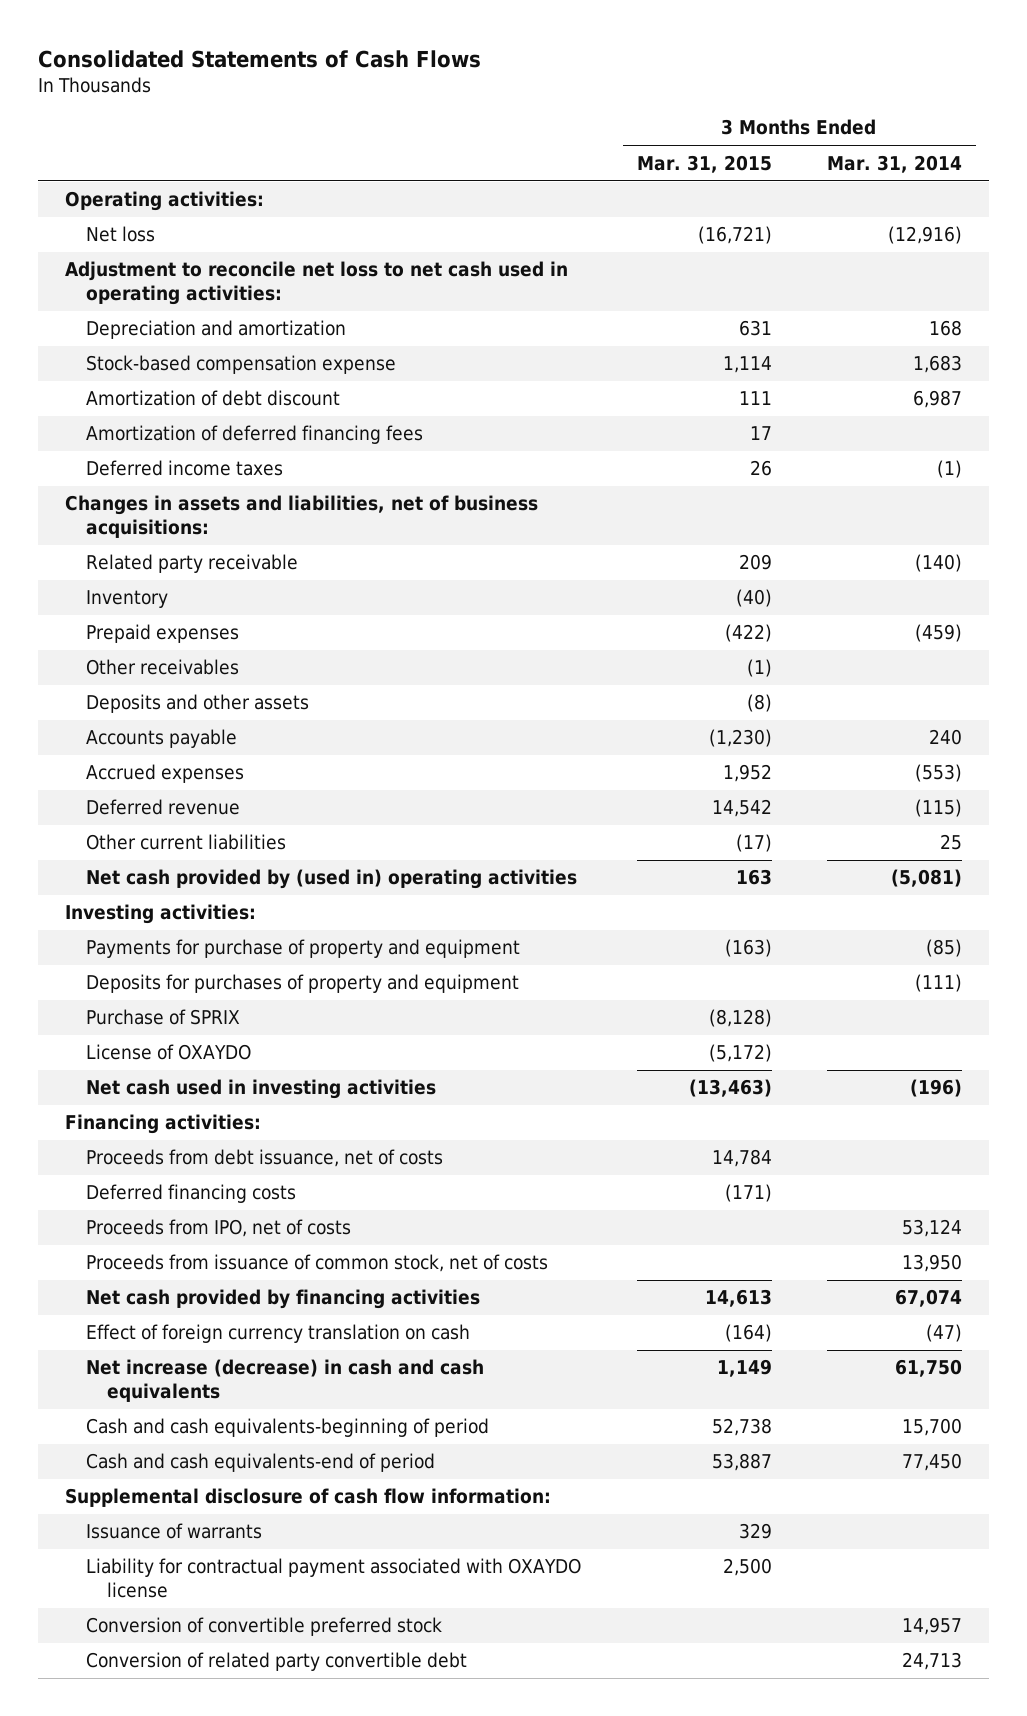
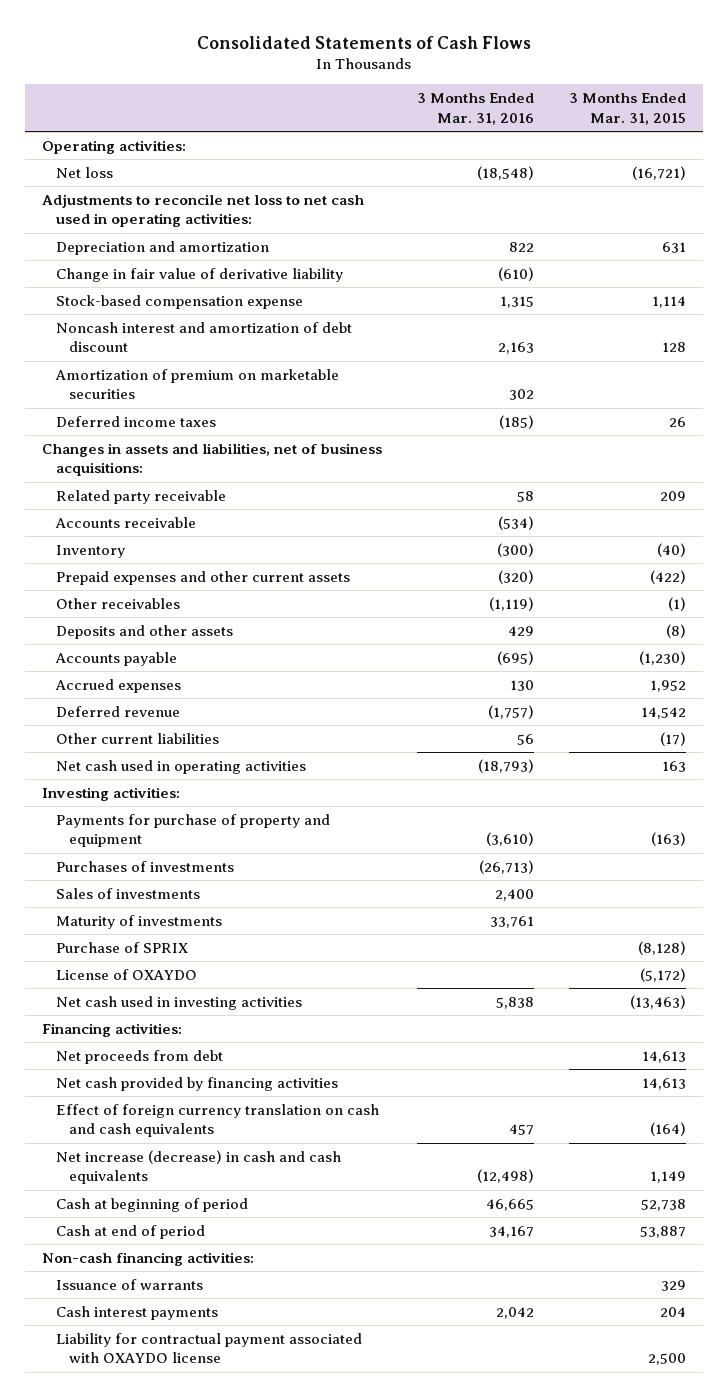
- | 3 Months Ended Mar. 31, 2015 | 3 Months Ended Mar. 31, 2014
+ | 3 Months Ended Mar. 31, 2016 | 3 Months Ended Mar. 31, 2015
- Adjustment to reconcile net loss to net cash used in operating activities:
+ Adjustments to reconcile net loss to net cash used in operating activities:
+ Change in fair value of derivative liability | (610) |
- Amortization of debt discount | 111 | 6,987
- Amortization of deferred financing fees | 17 |
+ Noncash interest and amortization of debt discount | 2,163 | 128
+ Amortization of premium on marketable securities | 302 |
+ Accounts receivable | (534) |
- Prepaid expenses | (422) | (459)
+ Prepaid expenses and other current assets | (320) | (422)
- Net cash provided by (used in) operating activities | 163 | (5,081)
+ Net cash used in operating activities | (18,793) | 163
- Deposits for purchases of property and equipment | | (111)
+ Purchases of investments | (26,713) |
+ Sales of investments | 2,400 |
+ Maturity of investments | 33,761 |
- Proceeds from debt issuance, net of costs | 14,784 |
- Deferred financing costs | (171) |
- Proceeds from IPO, net of costs | | 53,124
- Proceeds from issuance of common stock, net of costs | | 13,950
+ Net proceeds from debt | | 14,613
- Effect of foreign currency translation on cash | (164) | (47)
+ Effect of foreign currency translation on cash and cash equivalents | 457 | (164)
- Cash and cash equivalents-beginning of period | 52,738 | 15,700
- Cash and cash equivalents-end of period | 53,887 | 77,450
- Supplemental disclosure of cash flow information:
+ Cash at beginning of period | 46,665 | 52,738
+ Cash at end of period | 34,167 | 53,887
+ Non-cash financing activities:
+ Cash interest payments | 2,042 | 204
- Conversion of convertible preferred stock | | 14,957
- Conversion of related party convertible debt | | 24,713

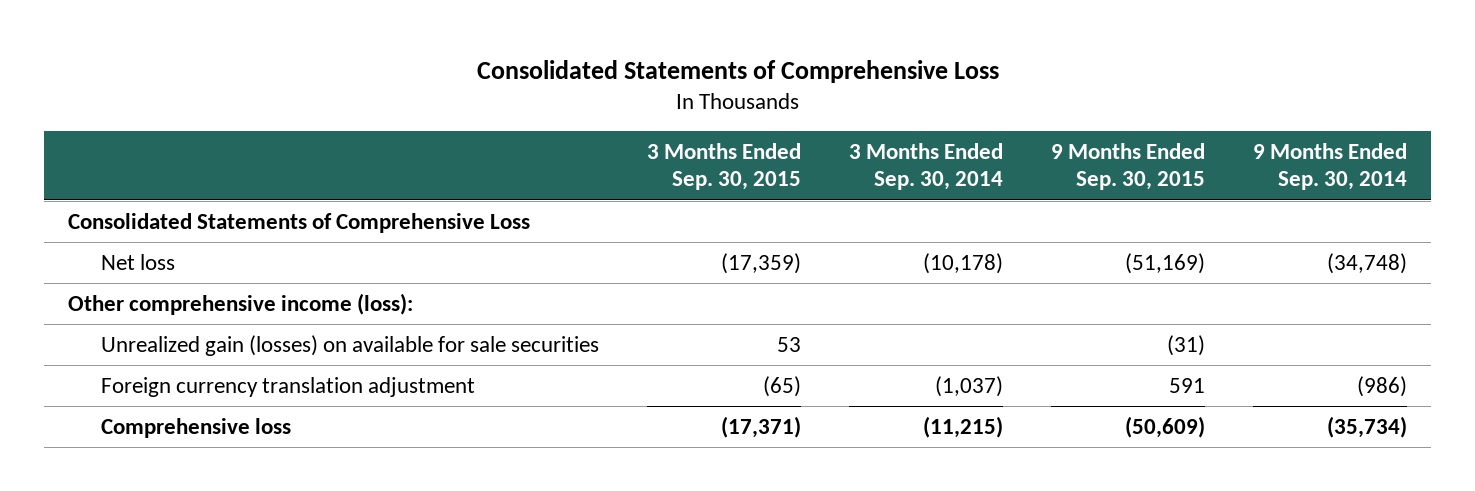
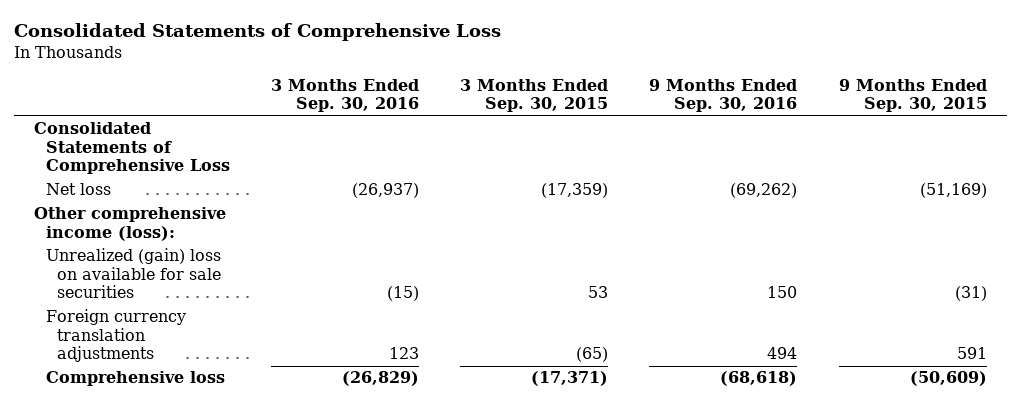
- | 3 Months Ended Sep. 30, 2015 | 3 Months Ended Sep. 30, 2014 | 9 Months Ended Sep. 30, 2015 | 9 Months Ended Sep. 30, 2014
+ | 3 Months Ended Sep. 30, 2016 | 3 Months Ended Sep. 30, 2015 | 9 Months Ended Sep. 30, 2016 | 9 Months Ended Sep. 30, 2015
- Unrealized gain (losses) on available for sale securities | 53 | | (31) |
- Foreign currency translation adjustment | (65) | (1,037) | 591 | (986)
+ Unrealized (gain) loss on available for sale securities | (15) | 53 | 150 | (31)
+ Foreign currency translation adjustments | 123 | (65) | 494 | 591

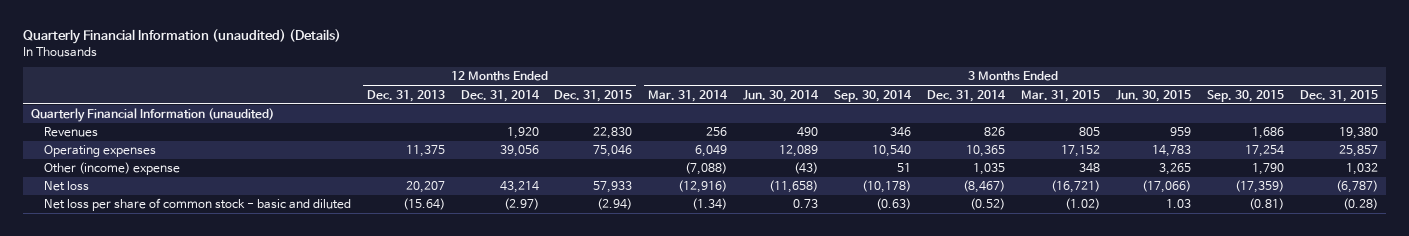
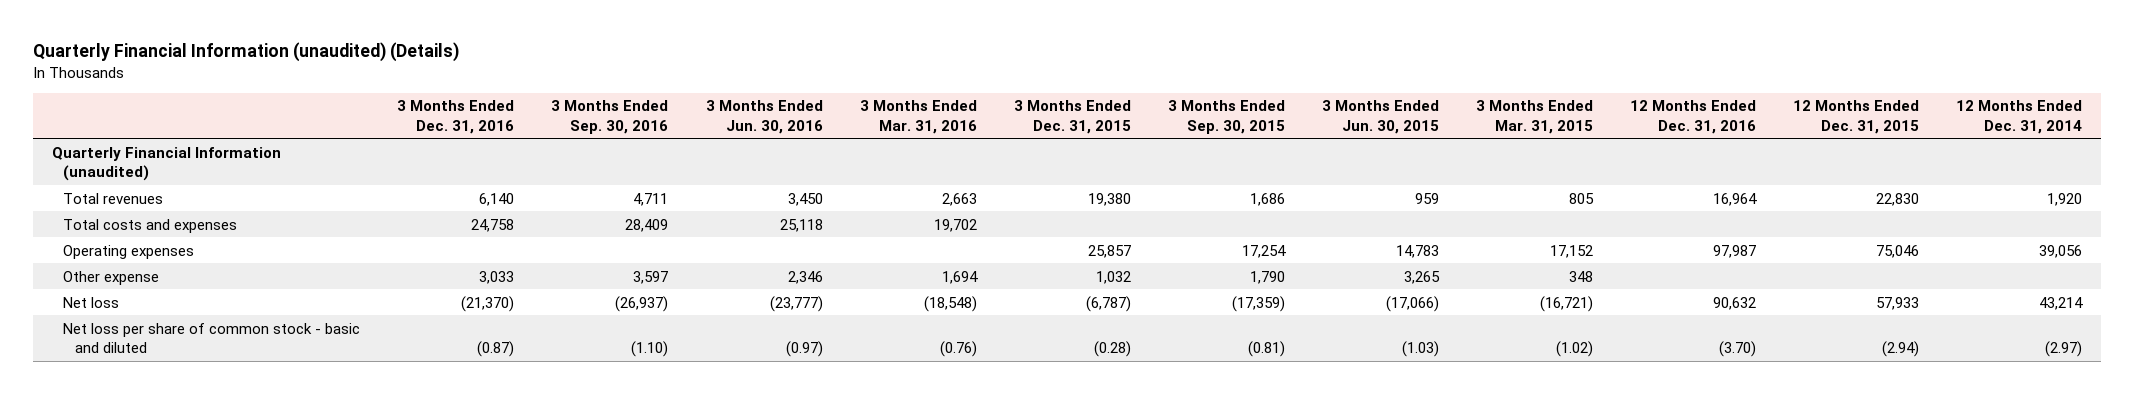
- | 12 Months Ended Dec. 31, 2013 | 12 Months Ended Dec. 31, 2014 | 12 Months Ended Dec. 31, 2015 | 3 Months Ended Mar. 31, 2014 | 3 Months Ended Jun. 30, 2014 | 3 Months Ended Sep. 30, 2014 | 3 Months Ended Dec. 31, 2014 | 3 Months Ended Mar. 31, 2015 | 3 Months Ended Jun. 30, 2015 | 3 Months Ended Sep. 30, 2015 | 3 Months Ended Dec. 31, 2015
+ | 3 Months Ended Dec. 31, 2016 | 3 Months Ended Sep. 30, 2016 | 3 Months Ended Jun. 30, 2016 | 3 Months Ended Mar. 31, 2016 | 3 Months Ended Dec. 31, 2015 | 3 Months Ended Sep. 30, 2015 | 3 Months Ended Jun. 30, 2015 | 3 Months Ended Mar. 31, 2015 | 12 Months Ended Dec. 31, 2016 | 12 Months Ended Dec. 31, 2015 | 12 Months Ended Dec. 31, 2014
- Revenues | | 1,920 | 22,830 | 256 | 490 | 346 | 826 | 805 | 959 | 1,686 | 19,380
+ Total revenues | 6,140 | 4,711 | 3,450 | 2,663 | 19,380 | 1,686 | 959 | 805 | 16,964 | 22,830 | 1,920
+ Total costs and expenses | 24,758 | 28,409 | 25,118 | 19,702 | | | | | | |
- Other (income) expense | | | | (7,088) | (43) | 51 | 1,035 | 348 | 3,265 | 1,790 | 1,032
+ Other expense | 3,033 | 3,597 | 2,346 | 1,694 | 1,032 | 1,790 | 3,265 | 348 | | |
- Net loss per share of common stock - basic and diluted | (15.64) | (2.97) | (2.94) | (1.34) | 0.73 | (0.63) | (0.52) | (1.02) | 1.03 | (0.81) | (0.28)
+ Net loss per share of common stock - basic and diluted | (0.87) | (1.10) | (0.97) | (0.76) | (0.28) | (0.81) | (1.03) | (1.02) | (3.70) | (2.94) | (2.97)

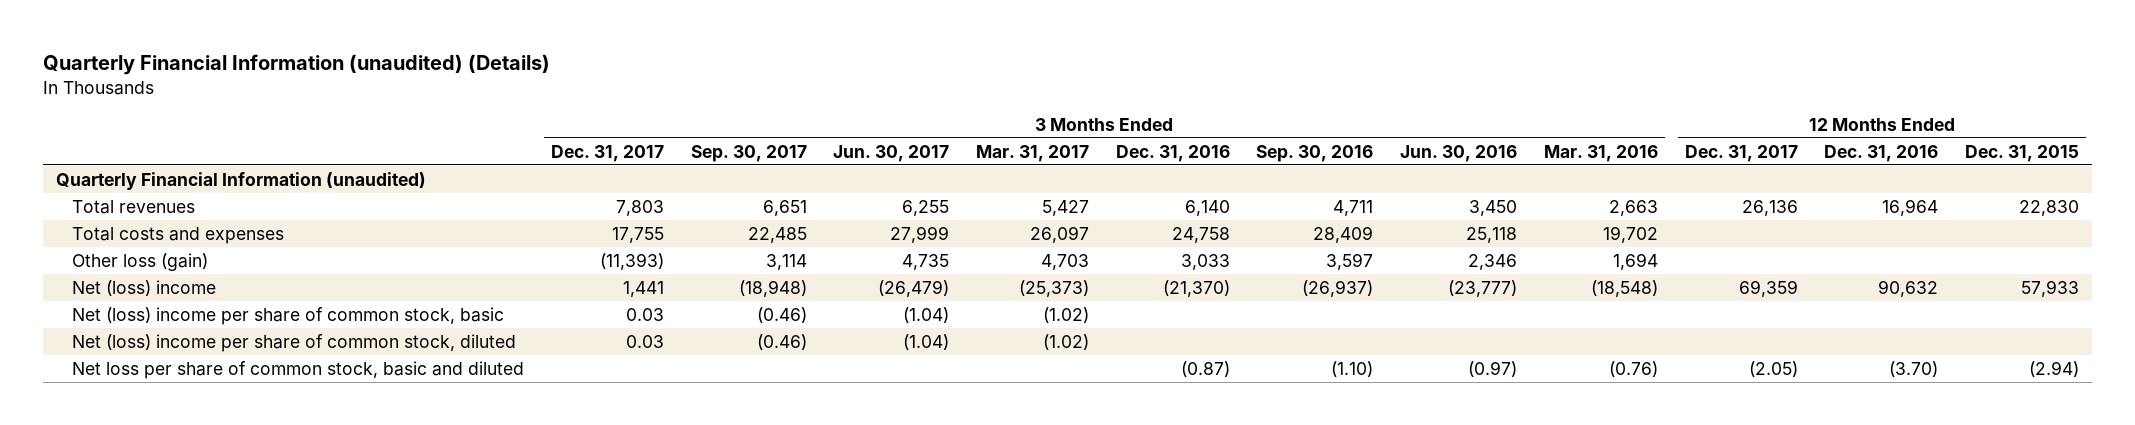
- | 3 Months Ended Dec. 31, 2016 | 3 Months Ended Sep. 30, 2016 | 3 Months Ended Jun. 30, 2016 | 3 Months Ended Mar. 31, 2016 | 3 Months Ended Dec. 31, 2015 | 3 Months Ended Sep. 30, 2015 | 3 Months Ended Jun. 30, 2015 | 3 Months Ended Mar. 31, 2015 | 12 Months Ended Dec. 31, 2016 | 12 Months Ended Dec. 31, 2015 | 12 Months Ended Dec. 31, 2014
+ | 3 Months Ended Dec. 31, 2017 | 3 Months Ended Sep. 30, 2017 | 3 Months Ended Jun. 30, 2017 | 3 Months Ended Mar. 31, 2017 | 3 Months Ended Dec. 31, 2016 | 3 Months Ended Sep. 30, 2016 | 3 Months Ended Jun. 30, 2016 | 3 Months Ended Mar. 31, 2016 | 12 Months Ended Dec. 31, 2017 | 12 Months Ended Dec. 31, 2016 | 12 Months Ended Dec. 31, 2015
- Operating expenses | | | | | 25,857 | 17,254 | 14,783 | 17,152 | 97,987 | 75,046 | 39,056
- Other expense | 3,033 | 3,597 | 2,346 | 1,694 | 1,032 | 1,790 | 3,265 | 348 | | |
- Net loss | (21,370) | (26,937) | (23,777) | (18,548) | (6,787) | (17,359) | (17,066) | (16,721) | 90,632 | 57,933 | 43,214
- Net loss per share of common stock - basic and diluted | (0.87) | (1.10) | (0.97) | (0.76) | (0.28) | (0.81) | (1.03) | (1.02) | (3.70) | (2.94) | (2.97)
+ Other loss (gain) | (11,393) | 3,114 | 4,735 | 4,703 | 3,033 | 3,597 | 2,346 | 1,694 | | |
+ Net (loss) income | 1,441 | (18,948) | (26,479) | (25,373) | (21,370) | (26,937) | (23,777) | (18,548) | 69,359 | 90,632 | 57,933
+ Net (loss) income per share of common stock, basic | 0.03 | (0.46) | (1.04) | (1.02) | | | | | | |
+ Net (loss) income per share of common stock, diluted | 0.03 | (0.46) | (1.04) | (1.02) | | | | | | |
+ Net loss per share of common stock, basic and diluted | | | | | (0.87) | (1.10) | (0.97) | (0.76) | (2.05) | (3.70) | (2.94)

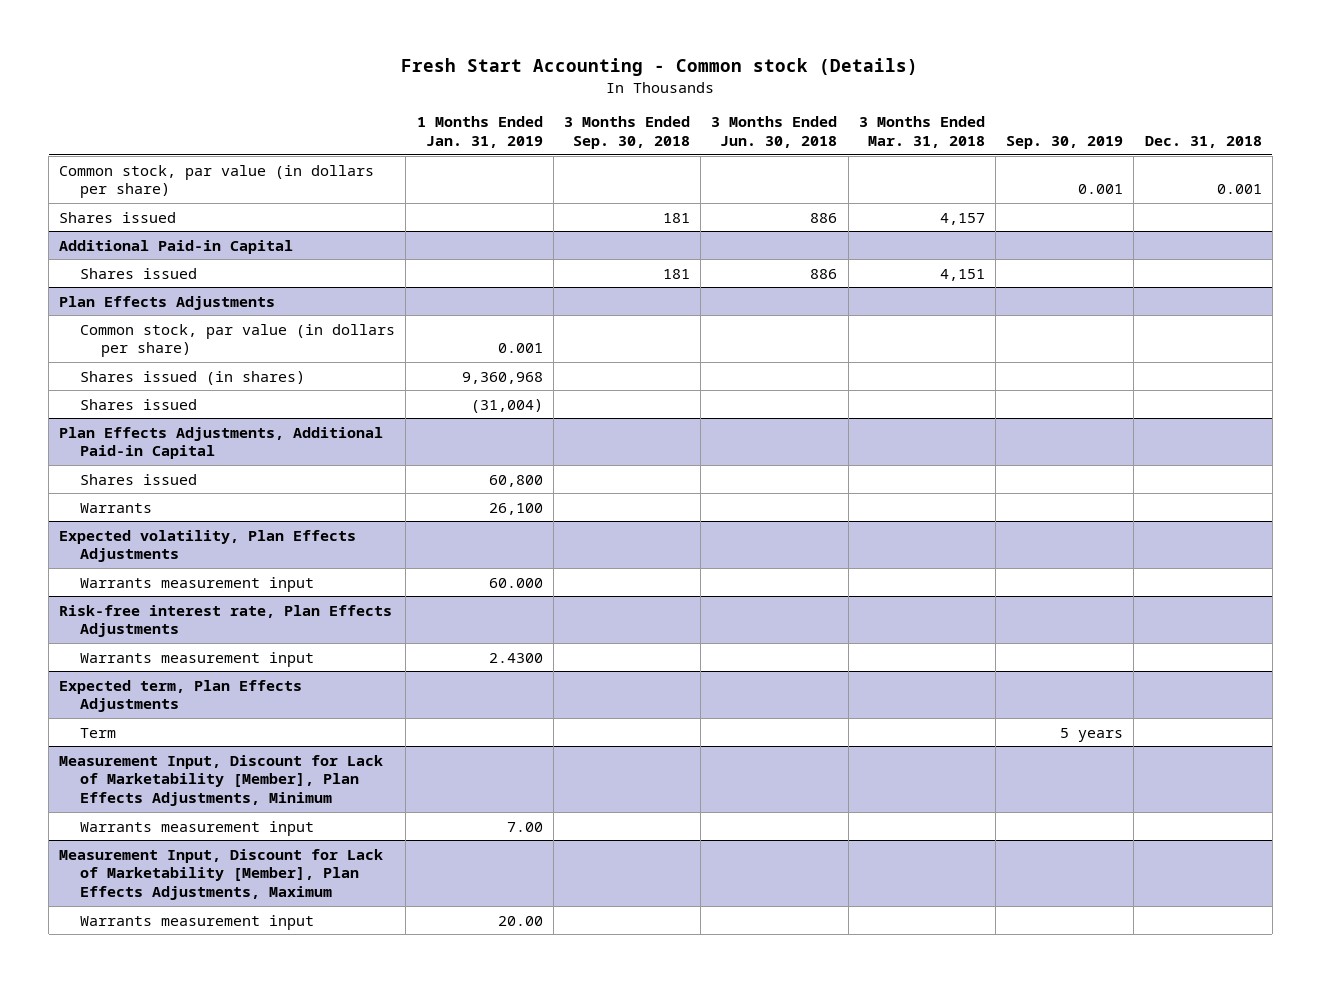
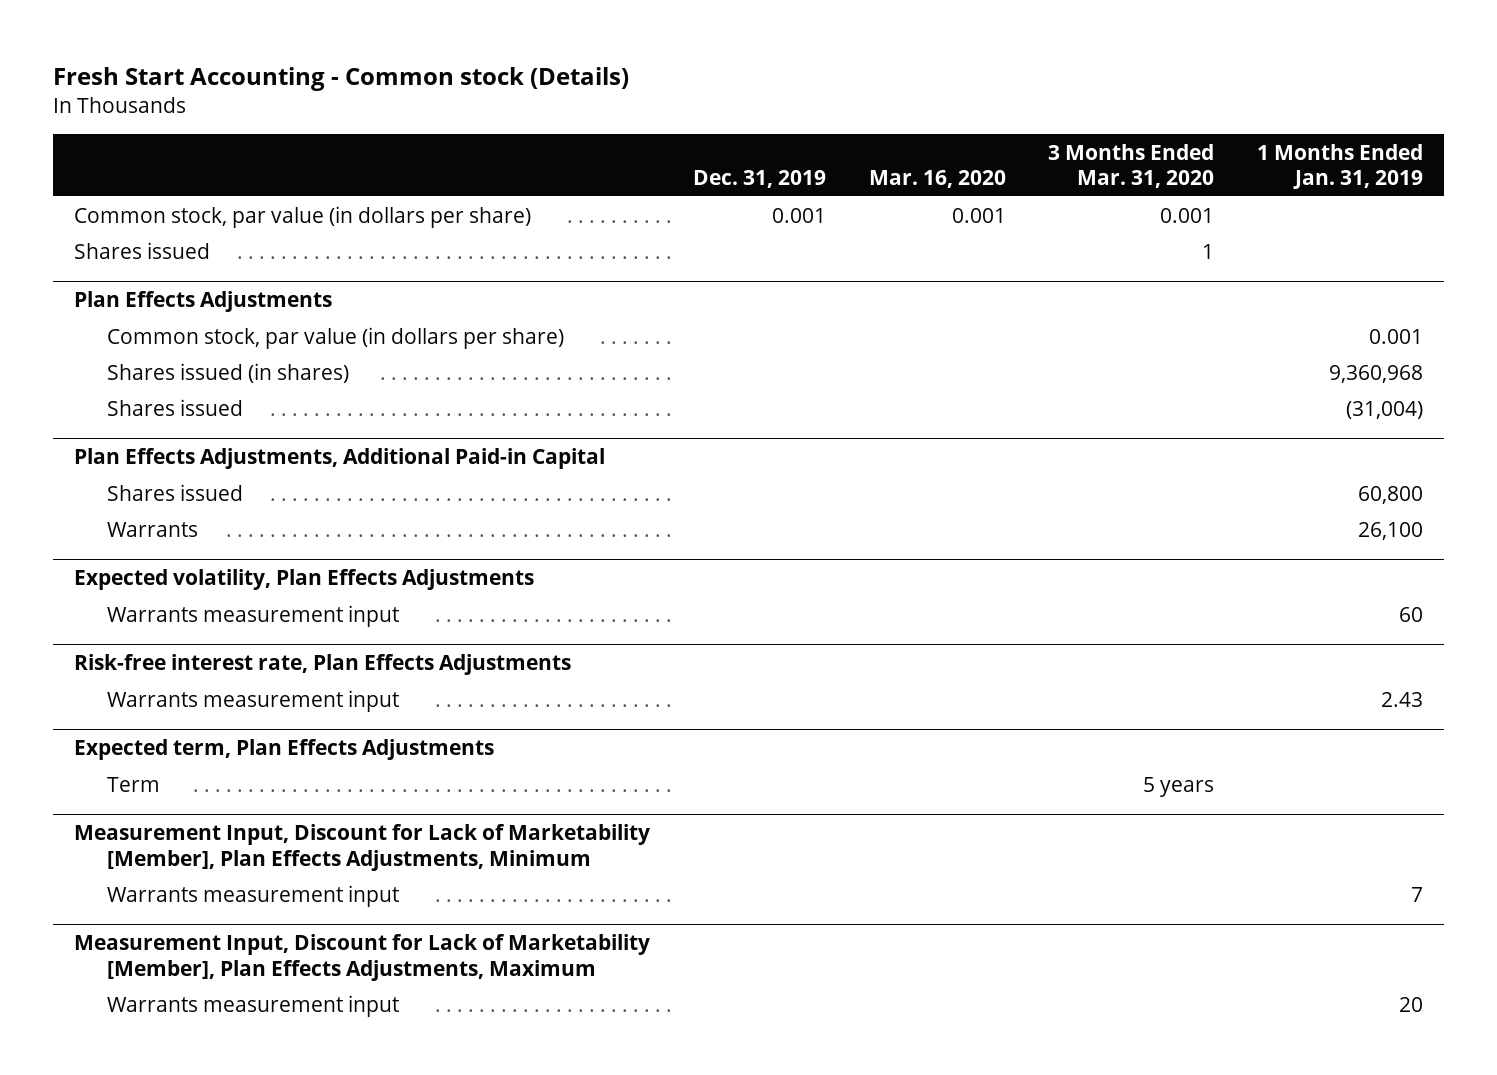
- | 1 Months Ended Jan. 31, 2019 | 3 Months Ended Sep. 30, 2018 | 3 Months Ended Jun. 30, 2018 | 3 Months Ended Mar. 31, 2018 | Sep. 30, 2019 | Dec. 31, 2018
+ | Dec. 31, 2019 | Mar. 16, 2020 | 3 Months Ended Mar. 31, 2020 | 1 Months Ended Jan. 31, 2019
- Additional Paid-in Capital
- Shares issued | | 181 | 886 | 4,151 | |
@ Expected volatility, Plan Effects Adjustments
- Warrants measurement input | 60.000 | | | | |
+ Warrants measurement input | | | | 60
@ Risk-free interest rate, Plan Effects Adjustments
- Warrants measurement input | 2.4300 | | | | |
+ Warrants measurement input | | | | 2.43
@ Measurement Input, Discount for Lack of Marketability [Member], Plan Effects Adjustments, Minimum
- Warrants measurement input | 7.00 | | | | |
+ Warrants measurement input | | | | 7
@ Measurement Input, Discount for Lack of Marketability [Member], Plan Effects Adjustments, Maximum
- Warrants measurement input | 20.00 | | | | |
+ Warrants measurement input | | | | 20

